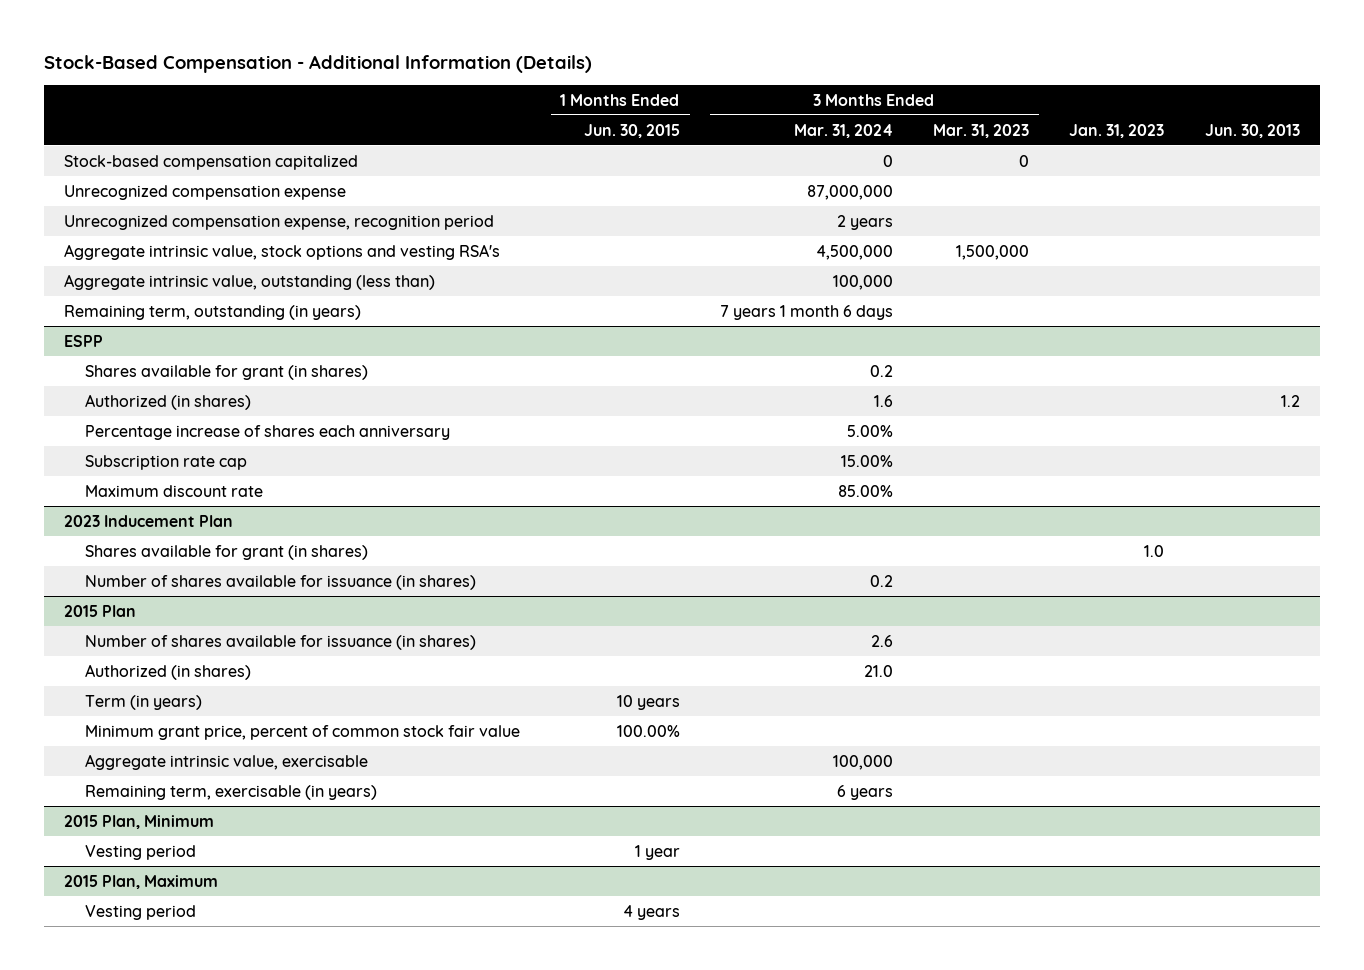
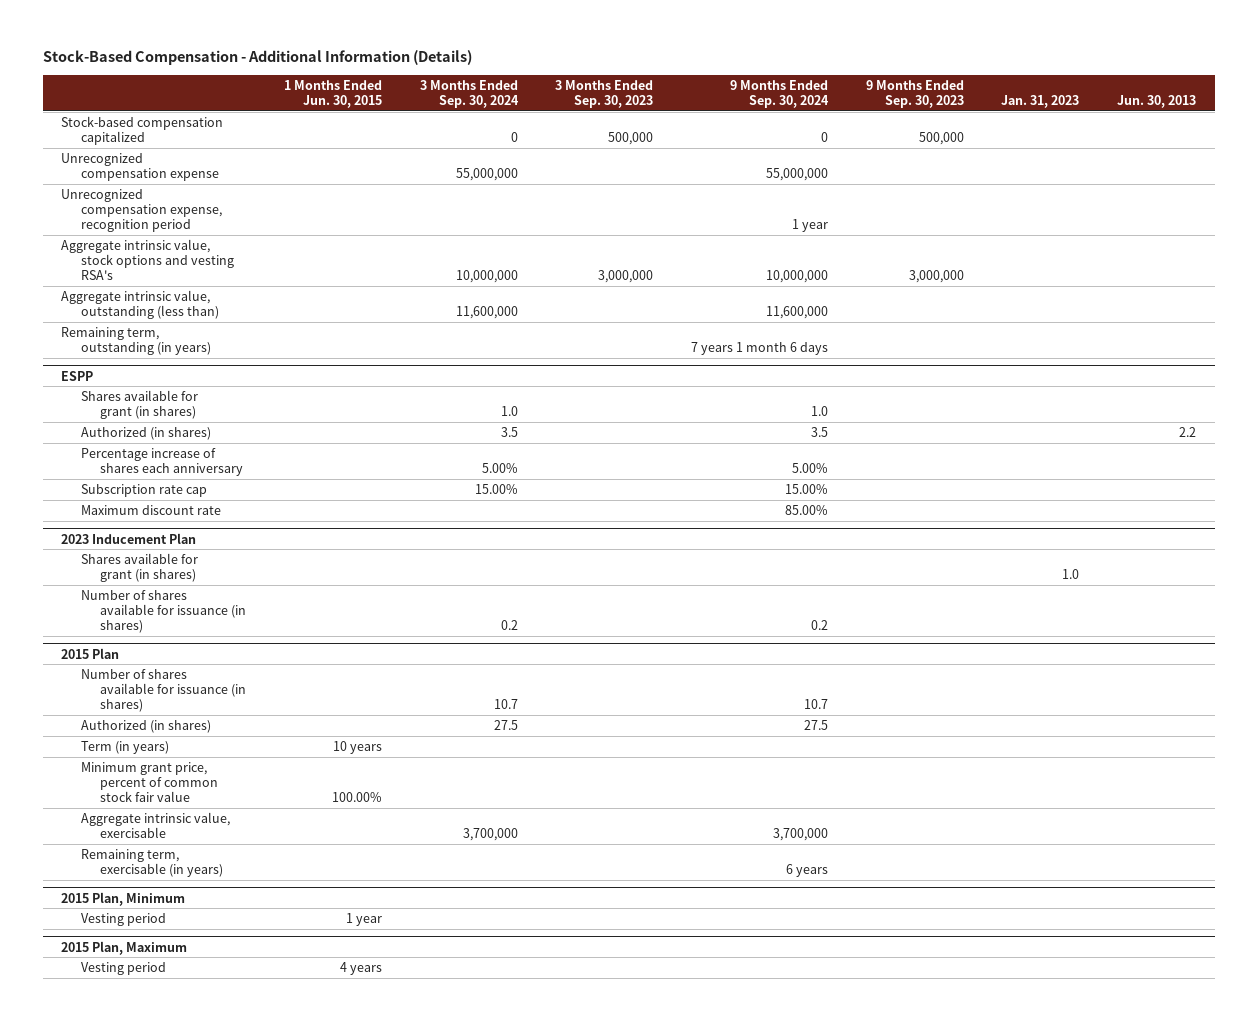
- | 1 Months Ended Jun. 30, 2015 | 3 Months Ended Mar. 31, 2024 | 3 Months Ended Mar. 31, 2023 | Jan. 31, 2023 | Jun. 30, 2013
+ | 1 Months Ended Jun. 30, 2015 | 3 Months Ended Sep. 30, 2024 | 3 Months Ended Sep. 30, 2023 | 9 Months Ended Sep. 30, 2024 | 9 Months Ended Sep. 30, 2023 | Jan. 31, 2023 | Jun. 30, 2013
@ ESPP
- Authorized (in shares) | | 1.6 | | | 1.2
+ Authorized (in shares) | | 3.5 | | 3.5 | | | 2.2

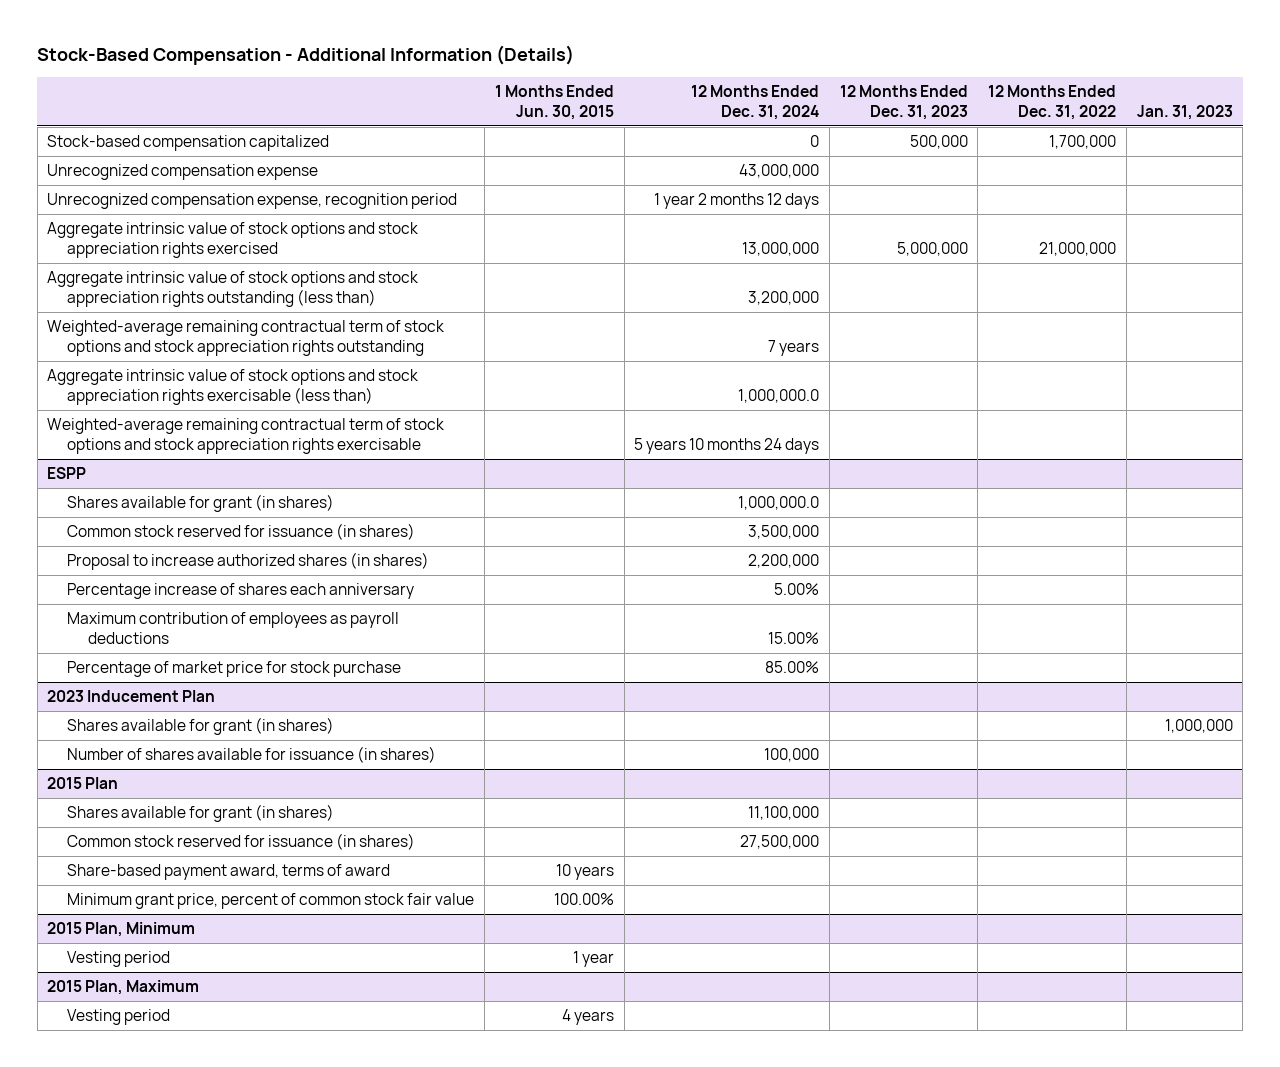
- | 1 Months Ended Jun. 30, 2015 | 3 Months Ended Sep. 30, 2024 | 3 Months Ended Sep. 30, 2023 | 9 Months Ended Sep. 30, 2024 | 9 Months Ended Sep. 30, 2023 | Jan. 31, 2023 | Jun. 30, 2013
+ | 1 Months Ended Jun. 30, 2015 | 12 Months Ended Dec. 31, 2024 | 12 Months Ended Dec. 31, 2023 | 12 Months Ended Dec. 31, 2022 | Jan. 31, 2023
- Aggregate intrinsic value, stock options and vesting RSA's | | 10,000,000 | 3,000,000 | 10,000,000 | 3,000,000 | |
- Aggregate intrinsic value, outstanding (less than) | | 11,600,000 | | 11,600,000 | | |
- Remaining term, outstanding (in years) | | | | 7 years 1 month 6 days | | |
+ Aggregate intrinsic value of stock options and stock appreciation rights exercised | | 13,000,000 | 5,000,000 | 21,000,000 |
+ Aggregate intrinsic value of stock options and stock appreciation rights outstanding (less than) | | 3,200,000 | | |
+ Weighted-average remaining contractual term of stock options and stock appreciation rights outstanding | | 7 years | | |
+ Aggregate intrinsic value of stock options and stock appreciation rights exercisable (less than) | | 1,000,000.0 | | |
+ Weighted-average remaining contractual term of stock options and stock appreciation rights exercisable | | 5 years 10 months 24 days | | |
@ ESPP
- Authorized (in shares) | | 3.5 | | 3.5 | | | 2.2
+ Common stock reserved for issuance (in shares) | | 3,500,000 | | |
+ Proposal to increase authorized shares (in shares) | | 2,200,000 | | |
- Subscription rate cap | | 15.00% | | 15.00% | | |
- Maximum discount rate | | | | 85.00% | | |
+ Maximum contribution of employees as payroll deductions | | 15.00% | | |
+ Percentage of market price for stock purchase | | 85.00% | | |
@ 2023 Inducement Plan
- Shares available for grant (in shares) | | | | | | 1.0 |
+ Shares available for grant (in shares) | | | | | 1,000,000
@ 2015 Plan
- Number of shares available for issuance (in shares) | | 10.7 | | 10.7 | | |
- Authorized (in shares) | | 27.5 | | 27.5 | | |
- Term (in years) | 10 years | | | | | |
+ Shares available for grant (in shares) | | 11,100,000 | | |
+ Common stock reserved for issuance (in shares) | | 27,500,000 | | |
+ Share-based payment award, terms of award | 10 years | | | |
- Aggregate intrinsic value, exercisable | | 3,700,000 | | 3,700,000 | | |
- Remaining term, exercisable (in years) | | | | 6 years | | |

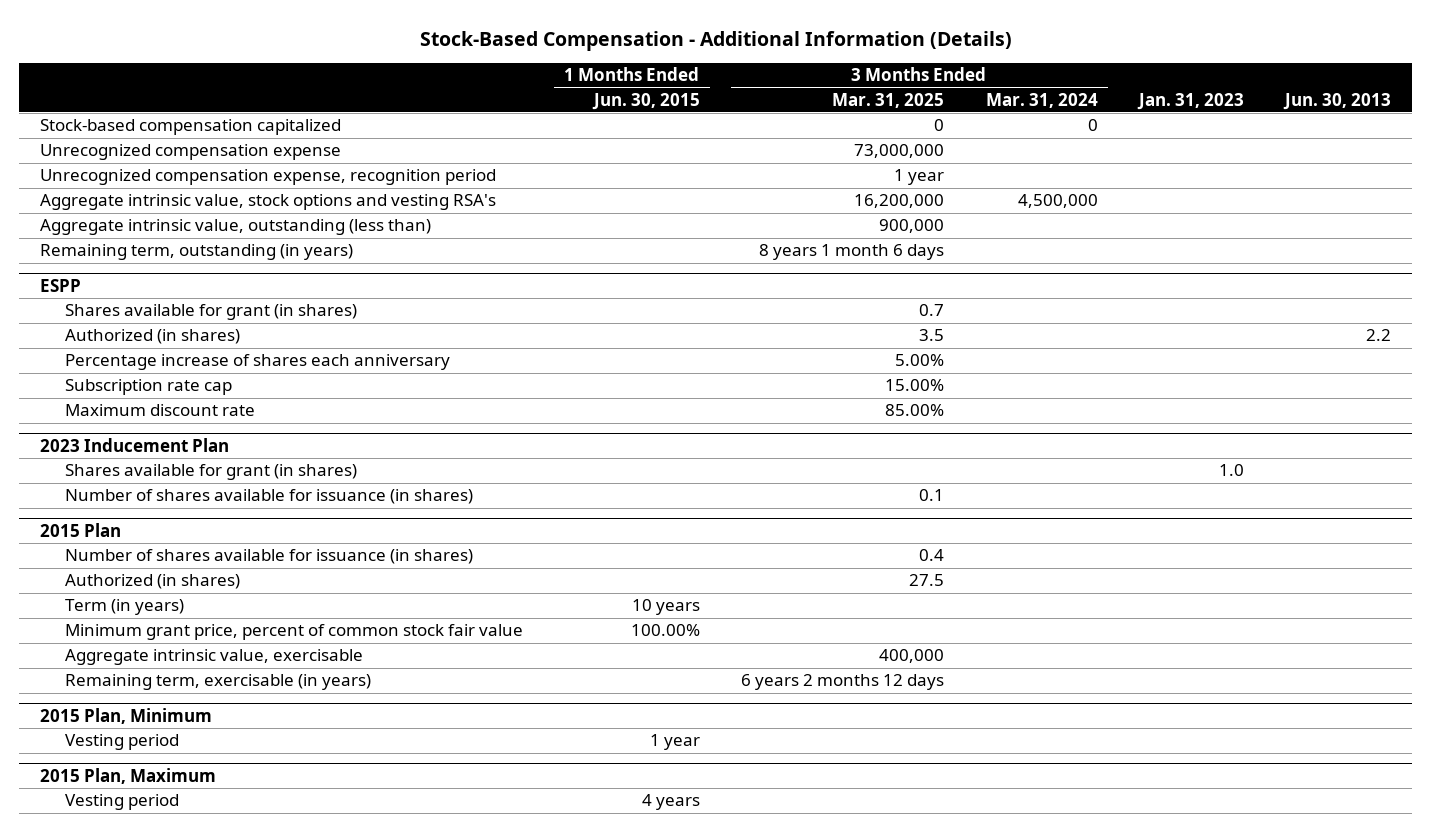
- | 1 Months Ended Jun. 30, 2015 | 12 Months Ended Dec. 31, 2024 | 12 Months Ended Dec. 31, 2023 | 12 Months Ended Dec. 31, 2022 | Jan. 31, 2023
+ | 1 Months Ended Jun. 30, 2015 | 3 Months Ended Mar. 31, 2025 | 3 Months Ended Mar. 31, 2024 | Jan. 31, 2023 | Jun. 30, 2013
- Aggregate intrinsic value of stock options and stock appreciation rights exercised | | 13,000,000 | 5,000,000 | 21,000,000 |
- Aggregate intrinsic value of stock options and stock appreciation rights outstanding (less than) | | 3,200,000 | | |
- Weighted-average remaining contractual term of stock options and stock appreciation rights outstanding | | 7 years | | |
- Aggregate intrinsic value of stock options and stock appreciation rights exercisable (less than) | | 1,000,000.0 | | |
- Weighted-average remaining contractual term of stock options and stock appreciation rights exercisable | | 5 years 10 months 24 days | | |
+ Aggregate intrinsic value, stock options and vesting RSA's | | 16,200,000 | 4,500,000 | |
+ Aggregate intrinsic value, outstanding (less than) | | 900,000 | | |
+ Remaining term, outstanding (in years) | | 8 years 1 month 6 days | | |
@ ESPP
- Common stock reserved for issuance (in shares) | | 3,500,000 | | |
- Proposal to increase authorized shares (in shares) | | 2,200,000 | | |
+ Authorized (in shares) | | 3.5 | | | 2.2
- Maximum contribution of employees as payroll deductions | | 15.00% | | |
- Percentage of market price for stock purchase | | 85.00% | | |
+ Subscription rate cap | | 15.00% | | |
+ Maximum discount rate | | 85.00% | | |
@ 2023 Inducement Plan
- Shares available for grant (in shares) | | | | | 1,000,000
+ Shares available for grant (in shares) | | | | 1.0 |
@ 2015 Plan
- Shares available for grant (in shares) | | 11,100,000 | | |
- Common stock reserved for issuance (in shares) | | 27,500,000 | | |
- Share-based payment award, terms of award | 10 years | | | |
+ Number of shares available for issuance (in shares) | | 0.4 | | |
+ Authorized (in shares) | | 27.5 | | |
+ Term (in years) | 10 years | | | |
+ Aggregate intrinsic value, exercisable | | 400,000 | | |
+ Remaining term, exercisable (in years) | | 6 years 2 months 12 days | | |

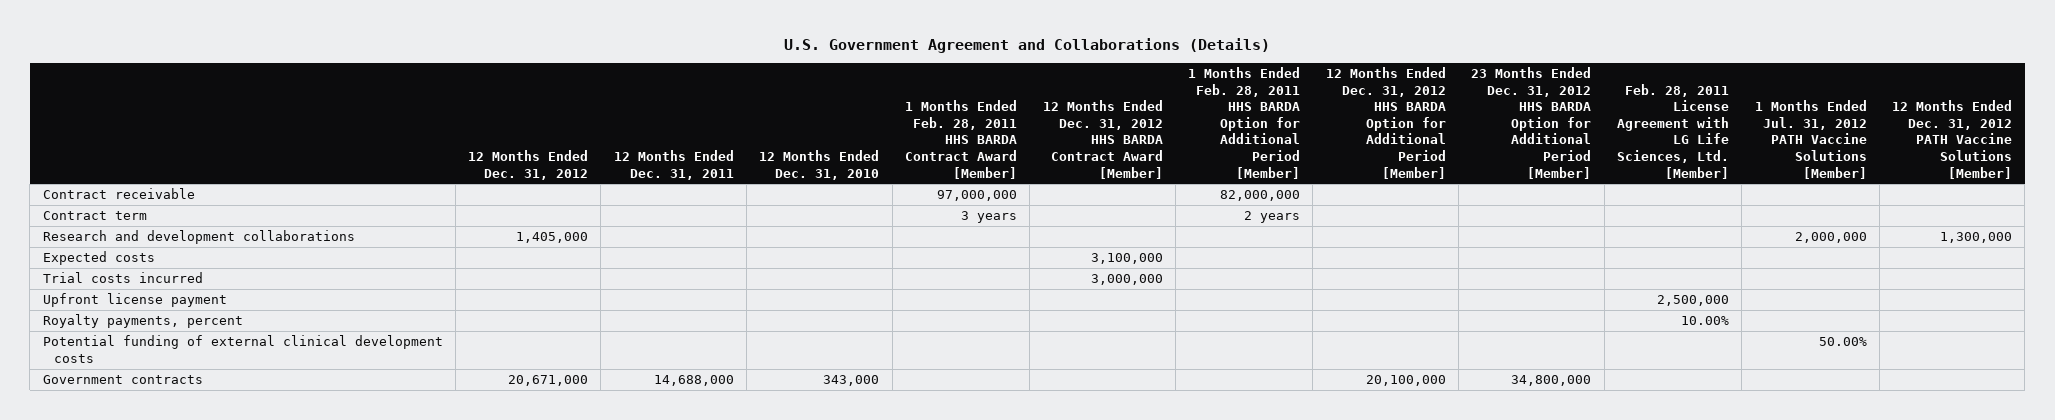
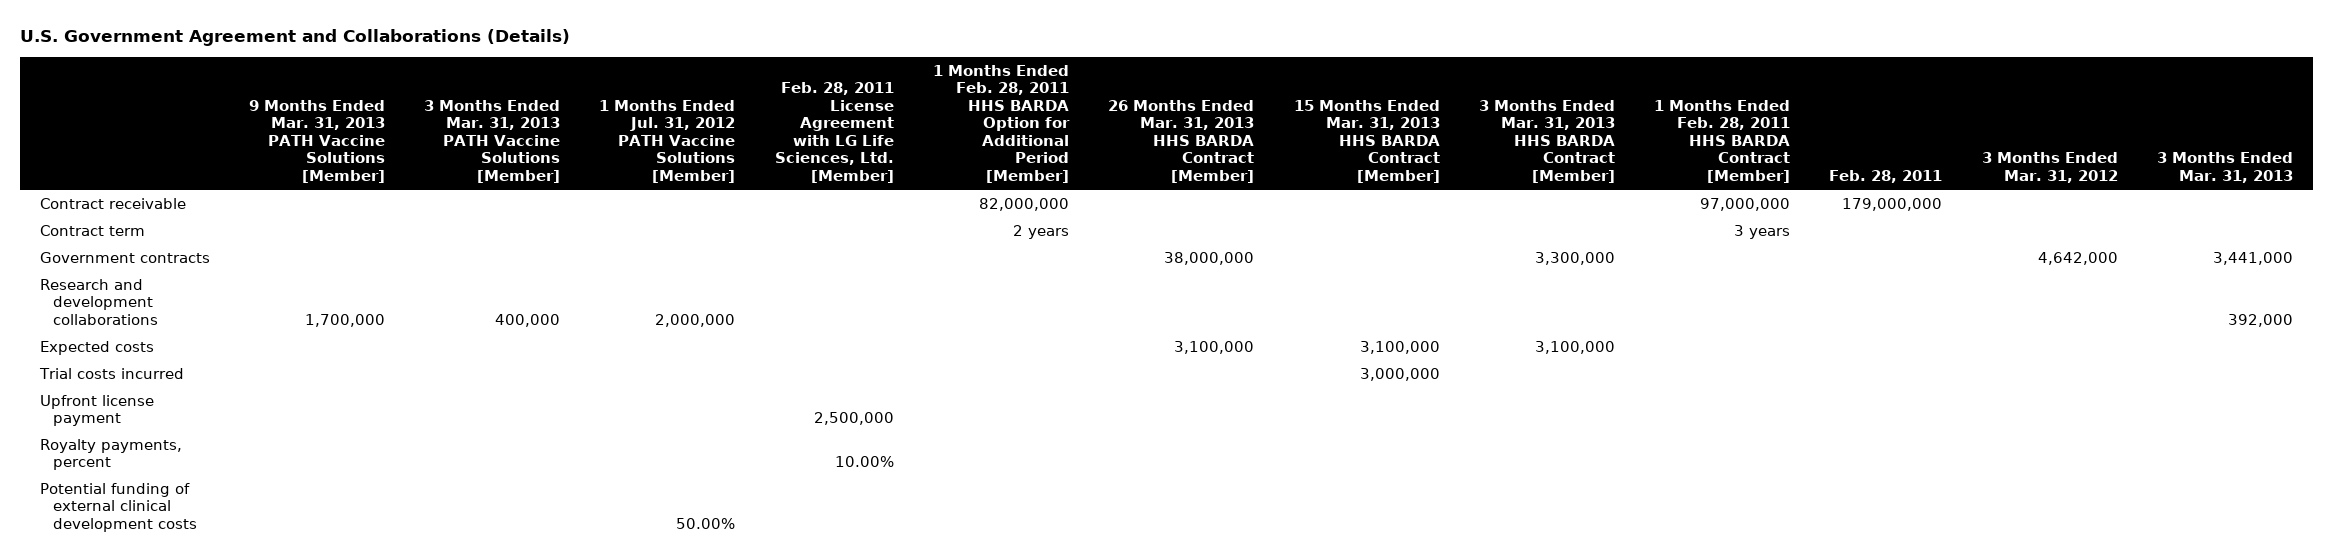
- | 12 Months Ended Dec. 31, 2012 | 12 Months Ended Dec. 31, 2011 | 12 Months Ended Dec. 31, 2010 | 1 Months Ended Feb. 28, 2011 HHS BARDA Contract Award [Member] | 12 Months Ended Dec. 31, 2012 HHS BARDA Contract Award [Member] | 1 Months Ended Feb. 28, 2011 HHS BARDA Option for Additional Period [Member] | 12 Months Ended Dec. 31, 2012 HHS BARDA Option for Additional Period [Member] | 23 Months Ended Dec. 31, 2012 HHS BARDA Option for Additional Period [Member] | Feb. 28, 2011 License Agreement with LG Life Sciences, Ltd. [Member] | 1 Months Ended Jul. 31, 2012 PATH Vaccine Solutions [Member] | 12 Months Ended Dec. 31, 2012 PATH Vaccine Solutions [Member]
+ | 9 Months Ended Mar. 31, 2013 PATH Vaccine Solutions [Member] | 3 Months Ended Mar. 31, 2013 PATH Vaccine Solutions [Member] | 1 Months Ended Jul. 31, 2012 PATH Vaccine Solutions [Member] | Feb. 28, 2011 License Agreement with LG Life Sciences, Ltd. [Member] | 1 Months Ended Feb. 28, 2011 HHS BARDA Option for Additional Period [Member] | 26 Months Ended Mar. 31, 2013 HHS BARDA Contract [Member] | 15 Months Ended Mar. 31, 2013 HHS BARDA Contract [Member] | 3 Months Ended Mar. 31, 2013 HHS BARDA Contract [Member] | 1 Months Ended Feb. 28, 2011 HHS BARDA Contract [Member] | Feb. 28, 2011 | 3 Months Ended Mar. 31, 2012 | 3 Months Ended Mar. 31, 2013
moved up: Government contracts | | | | | | 38,000,000 | | 3,300,000 | | | 4,642,000 | 3,441,000

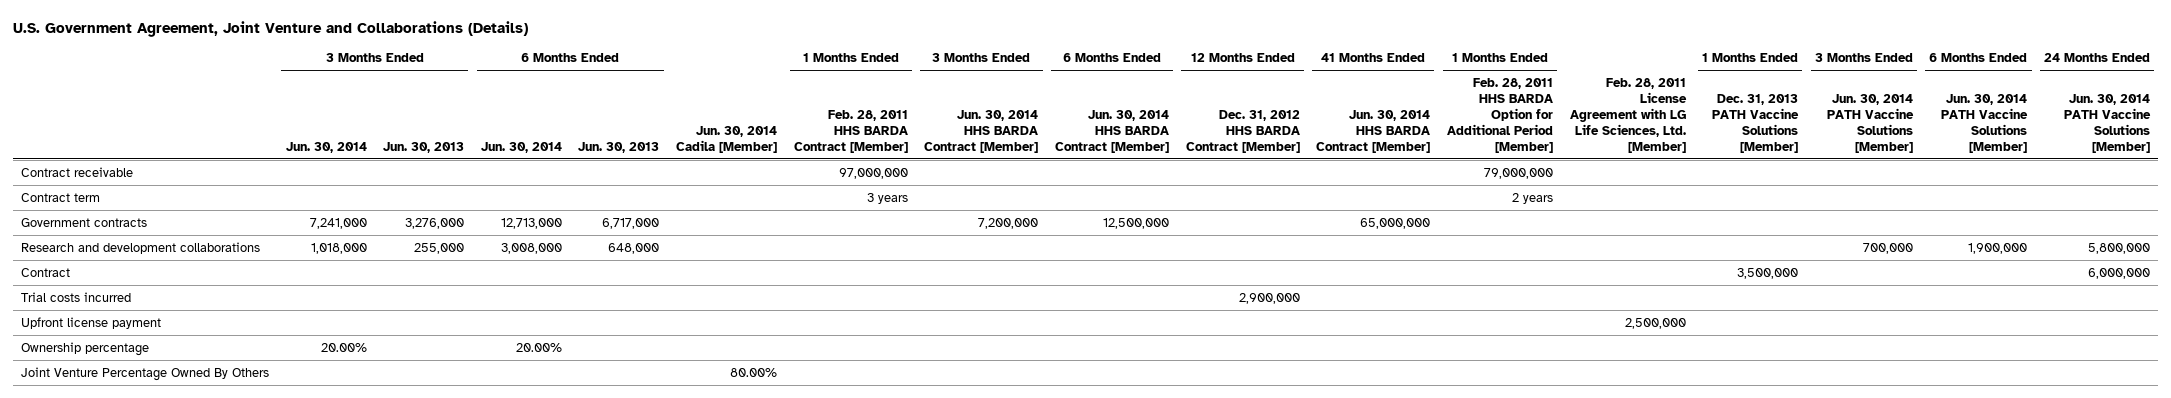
- U.S. Government Agreement and Collaborations (Details)
+ U.S. Government Agreement, Joint Venture and Collaborations (Details)
- | 9 Months Ended Mar. 31, 2013 PATH Vaccine Solutions [Member] | 3 Months Ended Mar. 31, 2013 PATH Vaccine Solutions [Member] | 1 Months Ended Jul. 31, 2012 PATH Vaccine Solutions [Member] | Feb. 28, 2011 License Agreement with LG Life Sciences, Ltd. [Member] | 1 Months Ended Feb. 28, 2011 HHS BARDA Option for Additional Period [Member] | 26 Months Ended Mar. 31, 2013 HHS BARDA Contract [Member] | 15 Months Ended Mar. 31, 2013 HHS BARDA Contract [Member] | 3 Months Ended Mar. 31, 2013 HHS BARDA Contract [Member] | 1 Months Ended Feb. 28, 2011 HHS BARDA Contract [Member] | Feb. 28, 2011 | 3 Months Ended Mar. 31, 2012 | 3 Months Ended Mar. 31, 2013
+ | 3 Months Ended Jun. 30, 2014 | 3 Months Ended Jun. 30, 2013 | 6 Months Ended Jun. 30, 2014 | 6 Months Ended Jun. 30, 2013 | Jun. 30, 2014 Cadila [Member] | 1 Months Ended Feb. 28, 2011 HHS BARDA Contract [Member] | 3 Months Ended Jun. 30, 2014 HHS BARDA Contract [Member] | 6 Months Ended Jun. 30, 2014 HHS BARDA Contract [Member] | 12 Months Ended Dec. 31, 2012 HHS BARDA Contract [Member] | 41 Months Ended Jun. 30, 2014 HHS BARDA Contract [Member] | 1 Months Ended Feb. 28, 2011 HHS BARDA Option for Additional Period [Member] | Feb. 28, 2011 License Agreement with LG Life Sciences, Ltd. [Member] | 1 Months Ended Dec. 31, 2013 PATH Vaccine Solutions [Member] | 3 Months Ended Jun. 30, 2014 PATH Vaccine Solutions [Member] | 6 Months Ended Jun. 30, 2014 PATH Vaccine Solutions [Member] | 24 Months Ended Jun. 30, 2014 PATH Vaccine Solutions [Member]
- Contract receivable | | | | | 82,000,000 | | | | 97,000,000 | 179,000,000 | |
+ Contract receivable | | | | | | 97,000,000 | | | | | 79,000,000 | | | | |
- Expected costs | | | | | | 3,100,000 | 3,100,000 | 3,100,000 | | | |
+ Contract | | | | | | | | | | | | | 3,500,000 | | | 6,000,000
- Royalty payments, percent | | | | 10.00% | | | | | | | |
- Potential funding of external clinical development costs | | | 50.00% | | | | | | | | |
+ Ownership percentage | 20.00% | | 20.00% | | | | | | | | | | | | |
+ Joint Venture Percentage Owned By Others | | | | | 80.00% | | | | | | | | | | |

